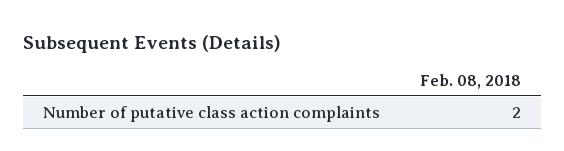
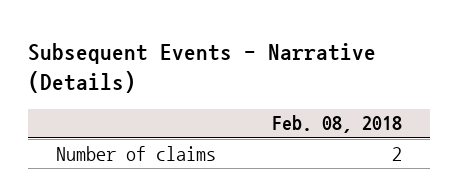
- Subsequent Events (Details)
+ Subsequent Events - Narrative (Details)
- Number of putative class action complaints | 2
+ Number of claims | 2

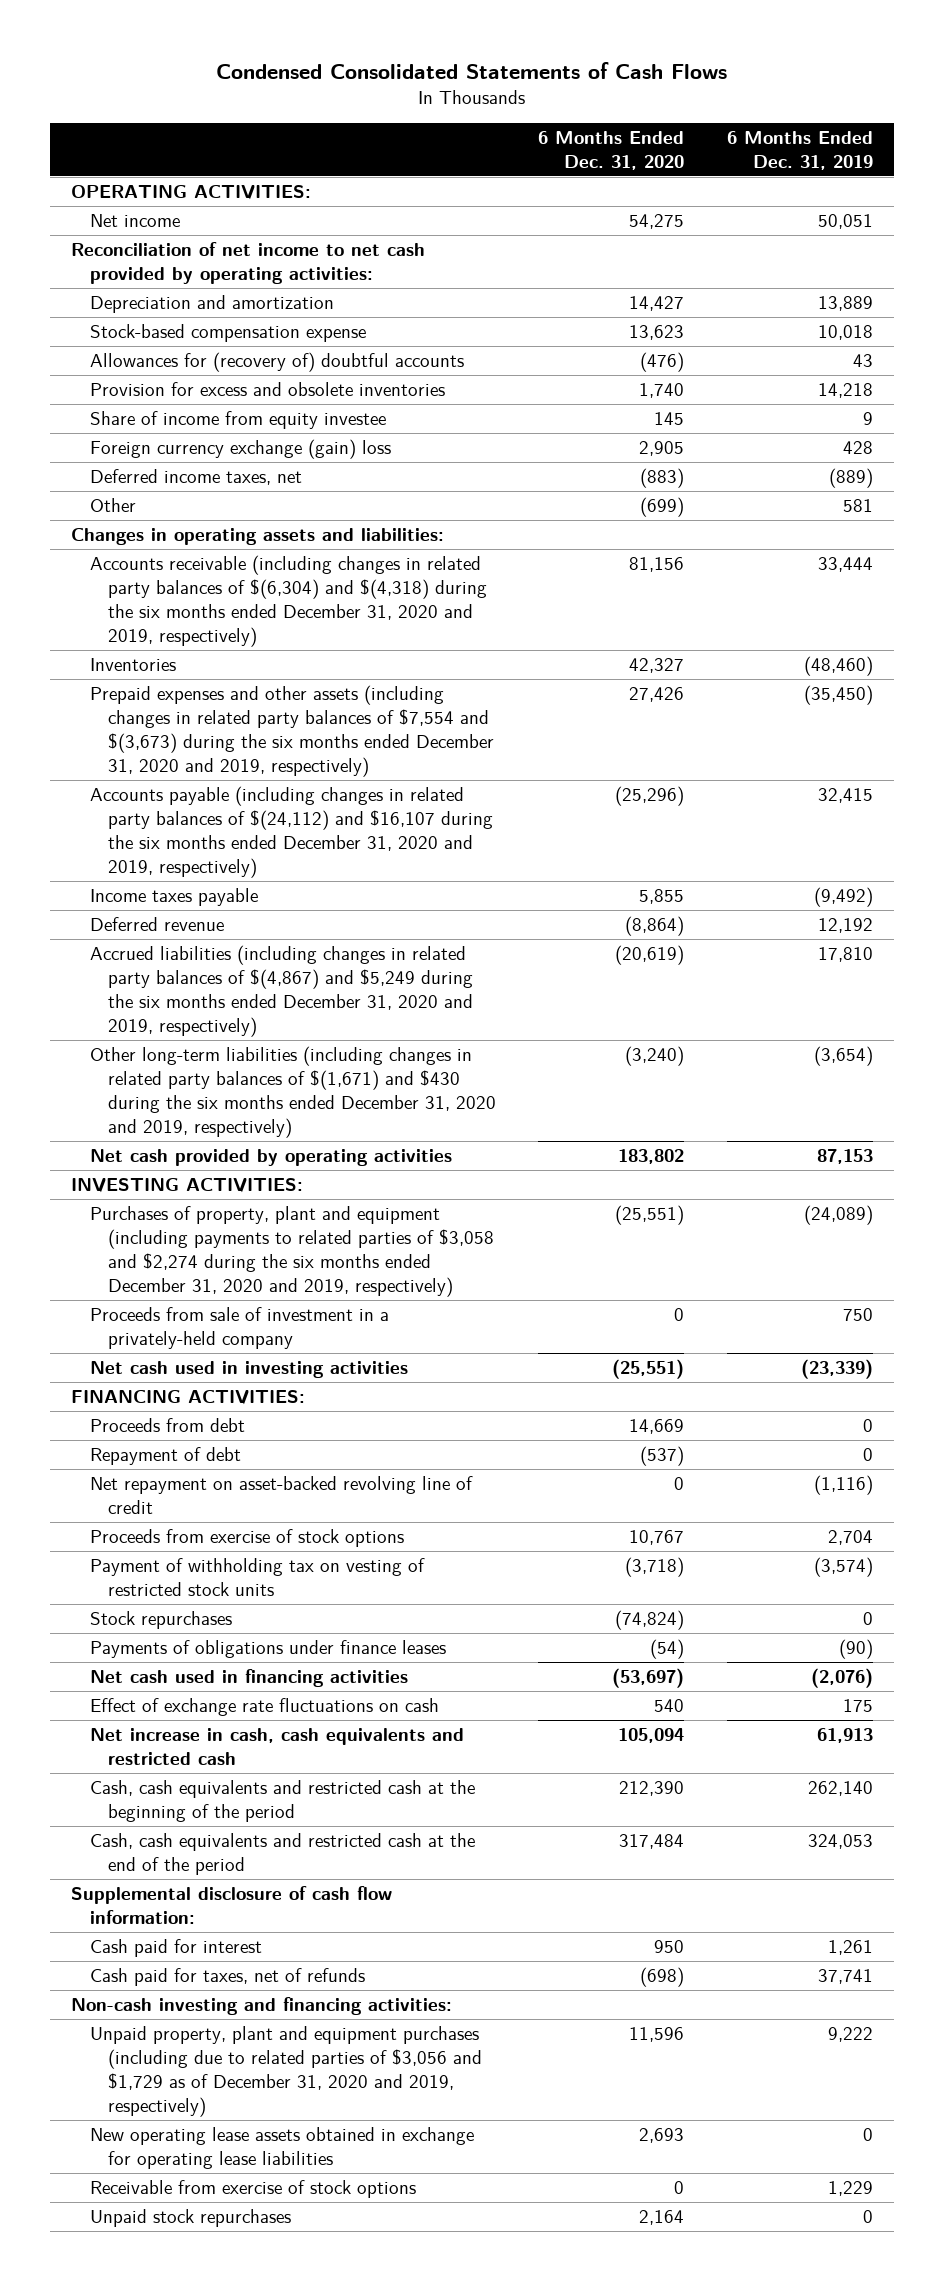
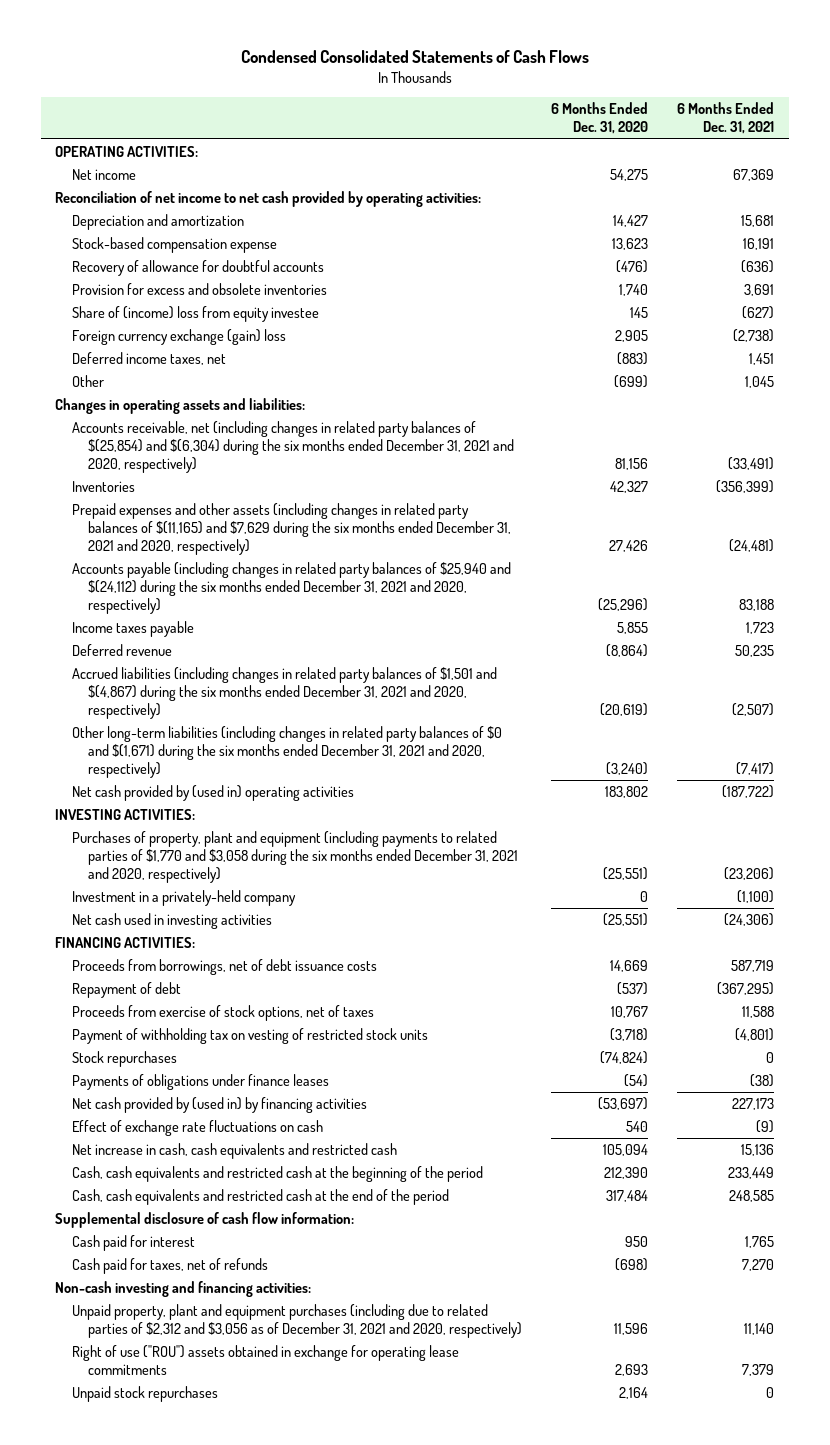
- | 6 Months Ended Dec. 31, 2020 | 6 Months Ended Dec. 31, 2019
+ | 6 Months Ended Dec. 31, 2020 | 6 Months Ended Dec. 31, 2021
- Allowances for (recovery of) doubtful accounts | (476) | 43
+ Recovery of allowance for doubtful accounts | (476) | (636)
- Share of income from equity investee | 145 | 9
+ Share of (income) loss from equity investee | 145 | (627)
- Accounts receivable (including changes in related party balances of $(6,304) and $(4,318) during the six months ended December 31, 2020 and 2019, respectively) | 81,156 | 33,444
+ Accounts receivable, net (including changes in related party balances of $(25,854) and $(6,304) during the six months ended December 31, 2021 and 2020, respectively) | 81,156 | (33,491)
- Prepaid expenses and other assets (including changes in related party balances of $7,554 and $(3,673) during the six months ended December 31, 2020 and 2019, respectively) | 27,426 | (35,450)
- Accounts payable (including changes in related party balances of $(24,112) and $16,107 during the six months ended December 31, 2020 and 2019, respectively) | (25,296) | 32,415
+ Prepaid expenses and other assets (including changes in related party balances of $(11,165) and $7,629 during the six months ended December 31, 2021 and 2020, respectively) | 27,426 | (24,481)
+ Accounts payable (including changes in related party balances of $25,940 and $(24,112) during the six months ended December 31, 2021 and 2020, respectively) | (25,296) | 83,188
- Accrued liabilities (including changes in related party balances of $(4,867) and $5,249 during the six months ended December 31, 2020 and 2019, respectively) | (20,619) | 17,810
- Other long-term liabilities (including changes in related party balances of $(1,671) and $430 during the six months ended December 31, 2020 and 2019, respectively) | (3,240) | (3,654)
- Net cash provided by operating activities | 183,802 | 87,153
+ Accrued liabilities (including changes in related party balances of $1,501 and $(4,867) during the six months ended December 31, 2021 and 2020, respectively) | (20,619) | (2,507)
+ Other long-term liabilities (including changes in related party balances of $0 and $(1,671) during the six months ended December 31, 2021 and 2020, respectively) | (3,240) | (7,417)
+ Net cash provided by (used in) operating activities | 183,802 | (187,722)
- Purchases of property, plant and equipment (including payments to related parties of $3,058 and $2,274 during the six months ended December 31, 2020 and 2019, respectively) | (25,551) | (24,089)
- Proceeds from sale of investment in a privately-held company | 0 | 750
+ Purchases of property, plant and equipment (including payments to related parties of $1,770 and $3,058 during the six months ended December 31, 2021 and 2020, respectively) | (25,551) | (23,206)
+ Investment in a privately-held company | 0 | (1,100)
- Proceeds from debt | 14,669 | 0
+ Proceeds from borrowings, net of debt issuance costs | 14,669 | 587,719
- Net repayment on asset-backed revolving line of credit | 0 | (1,116)
- Proceeds from exercise of stock options | 10,767 | 2,704
+ Proceeds from exercise of stock options, net of taxes | 10,767 | 11,588
- Net cash used in financing activities | (53,697) | (2,076)
+ Net cash provided by (used in) by financing activities | (53,697) | 227,173
- Unpaid property, plant and equipment purchases (including due to related parties of $3,056 and $1,729 as of December 31, 2020 and 2019, respectively) | 11,596 | 9,222
- New operating lease assets obtained in exchange for operating lease liabilities | 2,693 | 0
- Receivable from exercise of stock options | 0 | 1,229
+ Unpaid property, plant and equipment purchases (including due to related parties of $2,312 and $3,056 as of December 31, 2021 and 2020, respectively) | 11,596 | 11,140
+ Right of use ("ROU") assets obtained in exchange for operating lease commitments | 2,693 | 7,379

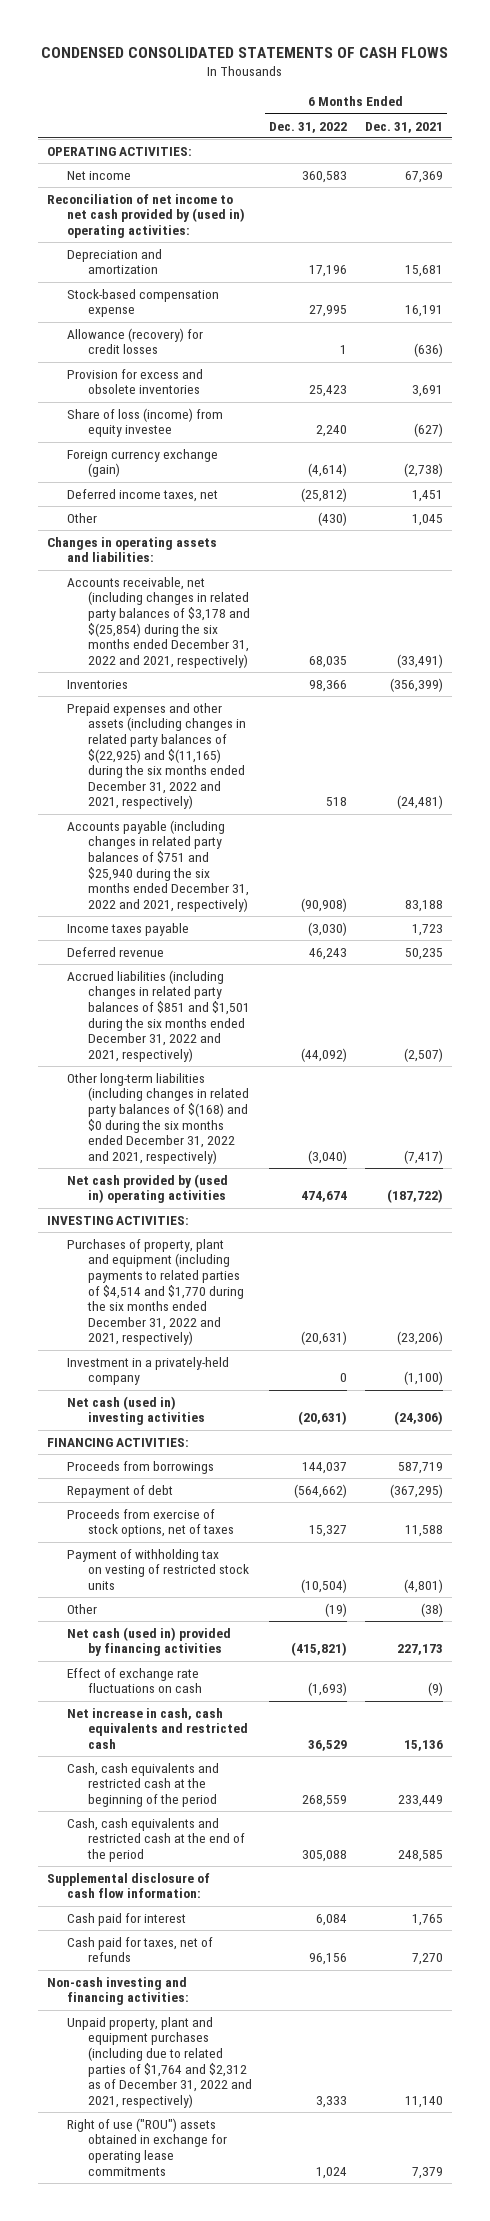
- Condensed Consolidated Statements of Cash Flows
+ CONDENSED CONSOLIDATED STATEMENTS OF CASH FLOWS
- | 6 Months Ended Dec. 31, 2020 | 6 Months Ended Dec. 31, 2021
+ | 6 Months Ended Dec. 31, 2022 | 6 Months Ended Dec. 31, 2021
- Reconciliation of net income to net cash provided by operating activities:
+ Reconciliation of net income to net cash provided by (used in) operating activities:
- Recovery of allowance for doubtful accounts | (476) | (636)
+ Allowance (recovery) for credit losses | 1 | (636)
- Share of (income) loss from equity investee | 145 | (627)
- Foreign currency exchange (gain) loss | 2,905 | (2,738)
+ Share of loss (income) from equity investee | 2,240 | (627)
+ Foreign currency exchange (gain) | (4,614) | (2,738)
- Accounts receivable, net (including changes in related party balances of $(25,854) and $(6,304) during the six months ended December 31, 2021 and 2020, respectively) | 81,156 | (33,491)
+ Accounts receivable, net (including changes in related party balances of $3,178 and $(25,854) during the six months ended December 31, 2022 and 2021, respectively) | 68,035 | (33,491)
- Prepaid expenses and other assets (including changes in related party balances of $(11,165) and $7,629 during the six months ended December 31, 2021 and 2020, respectively) | 27,426 | (24,481)
- Accounts payable (including changes in related party balances of $25,940 and $(24,112) during the six months ended December 31, 2021 and 2020, respectively) | (25,296) | 83,188
+ Prepaid expenses and other assets (including changes in related party balances of $(22,925) and $(11,165) during the six months ended December 31, 2022 and 2021, respectively) | 518 | (24,481)
+ Accounts payable (including changes in related party balances of $751 and $25,940 during the six months ended December 31, 2022 and 2021, respectively) | (90,908) | 83,188
- Accrued liabilities (including changes in related party balances of $1,501 and $(4,867) during the six months ended December 31, 2021 and 2020, respectively) | (20,619) | (2,507)
- Other long-term liabilities (including changes in related party balances of $0 and $(1,671) during the six months ended December 31, 2021 and 2020, respectively) | (3,240) | (7,417)
+ Accrued liabilities (including changes in related party balances of $851 and $1,501 during the six months ended December 31, 2022 and 2021, respectively) | (44,092) | (2,507)
+ Other long-term liabilities (including changes in related party balances of $(168) and $0 during the six months ended December 31, 2022 and 2021, respectively) | (3,040) | (7,417)
- Purchases of property, plant and equipment (including payments to related parties of $1,770 and $3,058 during the six months ended December 31, 2021 and 2020, respectively) | (25,551) | (23,206)
+ Purchases of property, plant and equipment (including payments to related parties of $4,514 and $1,770 during the six months ended December 31, 2022 and 2021, respectively) | (20,631) | (23,206)
- Net cash used in investing activities | (25,551) | (24,306)
+ Net cash (used in) investing activities | (20,631) | (24,306)
- Proceeds from borrowings, net of debt issuance costs | 14,669 | 587,719
+ Proceeds from borrowings | 144,037 | 587,719
- Stock repurchases | (74,824) | 0
- Payments of obligations under finance leases | (54) | (38)
- Net cash provided by (used in) by financing activities | (53,697) | 227,173
+ Other | (19) | (38)
+ Net cash (used in) provided by financing activities | (415,821) | 227,173
- Unpaid property, plant and equipment purchases (including due to related parties of $2,312 and $3,056 as of December 31, 2021 and 2020, respectively) | 11,596 | 11,140
+ Unpaid property, plant and equipment purchases (including due to related parties of $1,764 and $2,312 as of December 31, 2022 and 2021, respectively) | 3,333 | 11,140
- Unpaid stock repurchases | 2,164 | 0

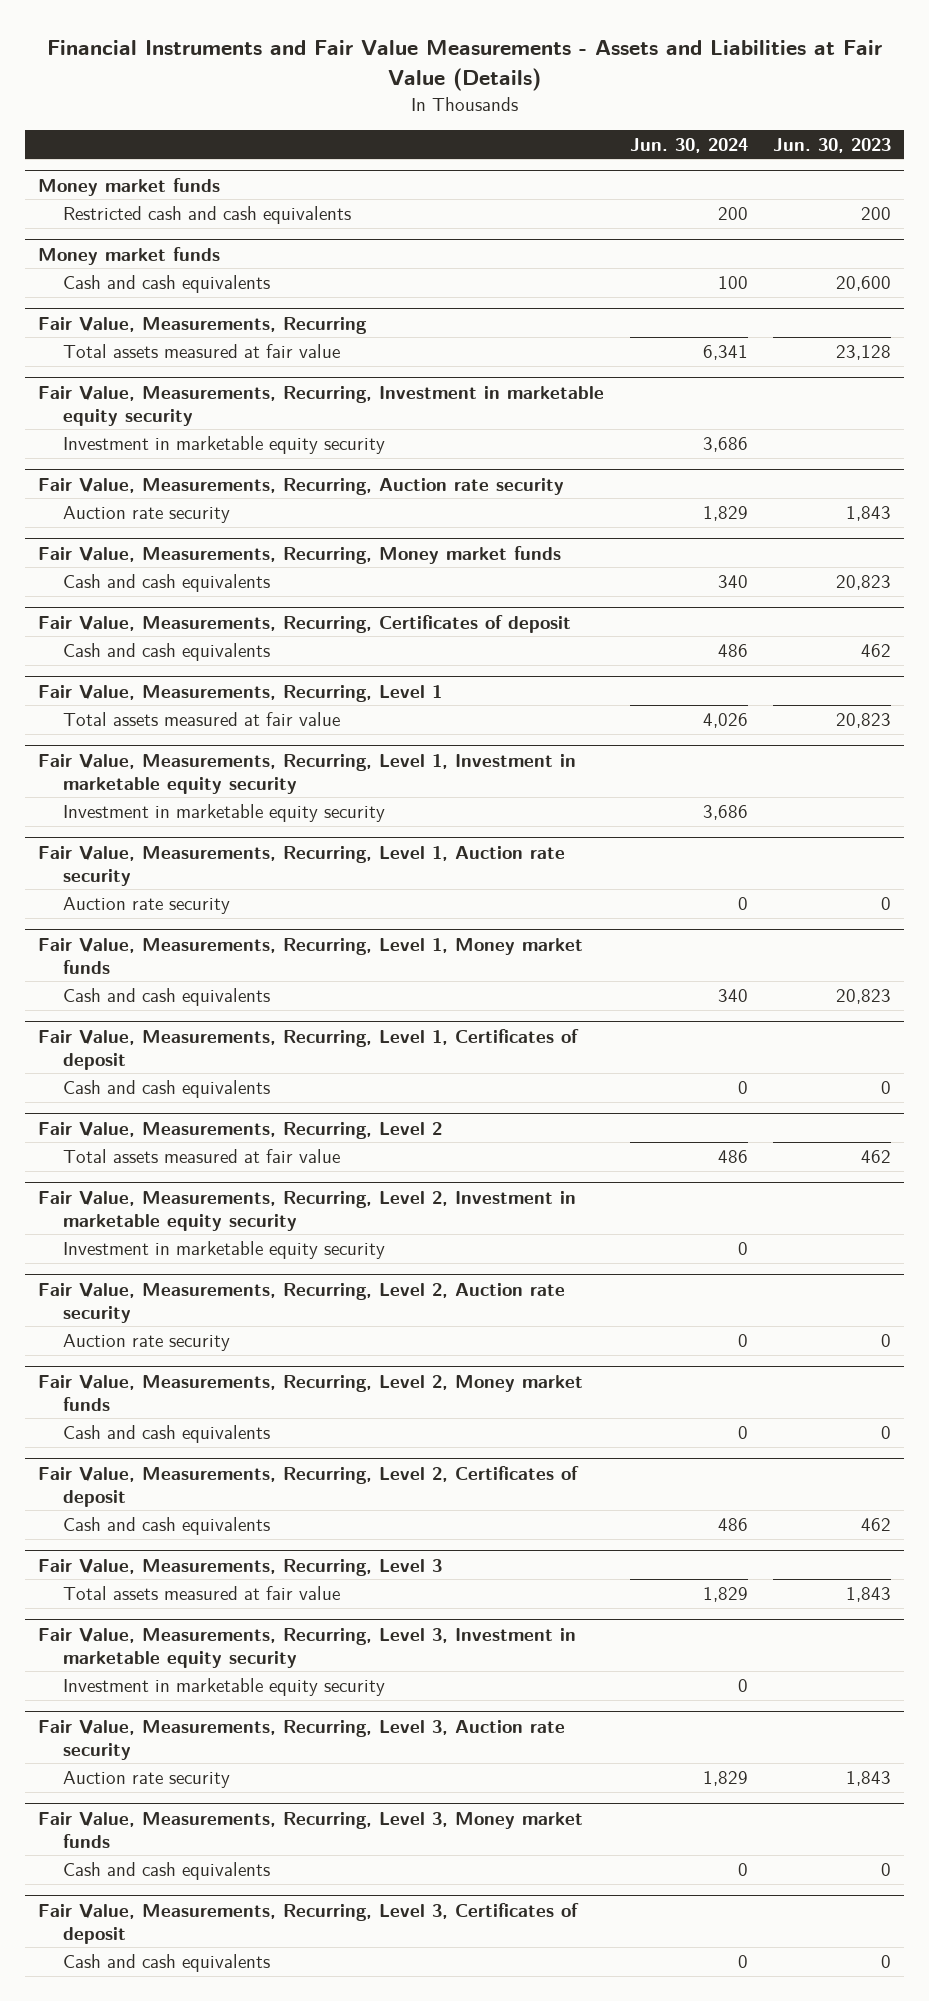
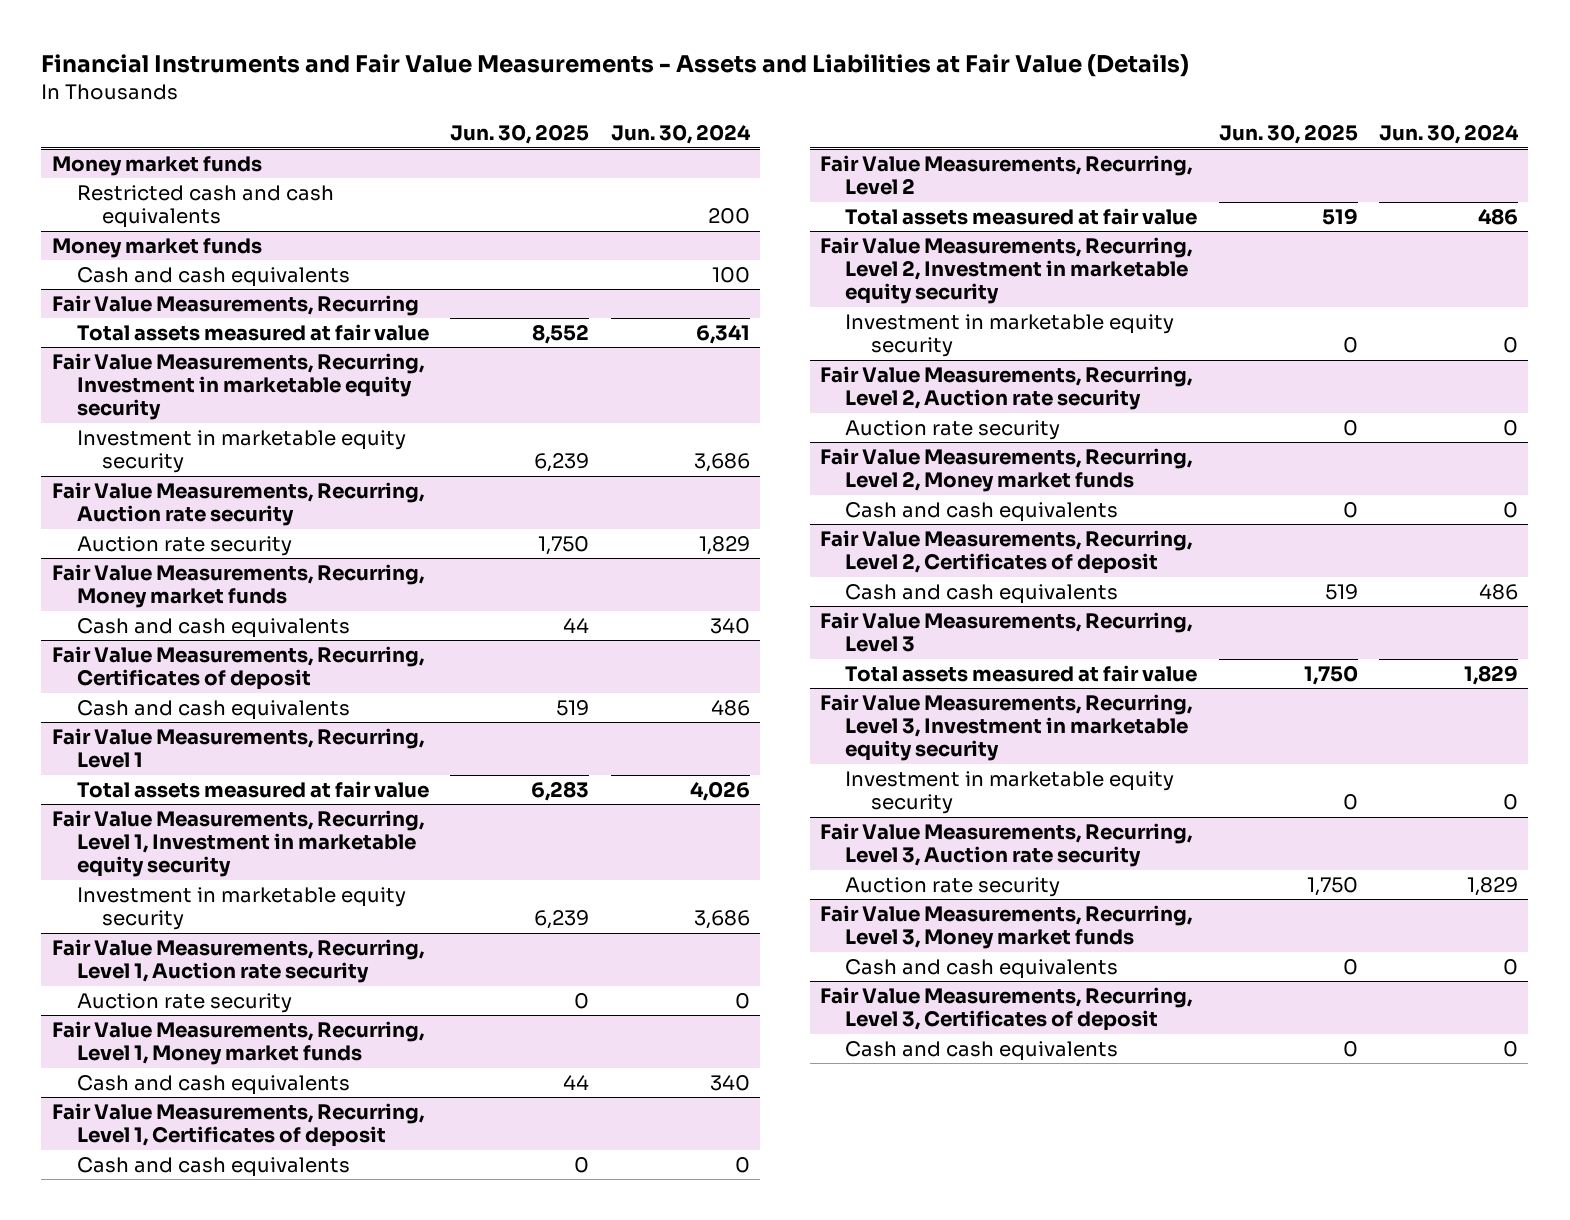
- | Jun. 30, 2024 | Jun. 30, 2023
+ | Jun. 30, 2025 | Jun. 30, 2024
- Fair Value, Measurements, Recurring
+ Fair Value Measurements, Recurring
- Fair Value, Measurements, Recurring, Investment in marketable equity security
+ Fair Value Measurements, Recurring, Investment in marketable equity security
- Fair Value, Measurements, Recurring, Auction rate security
+ Fair Value Measurements, Recurring, Auction rate security
- Fair Value, Measurements, Recurring, Money market funds
+ Fair Value Measurements, Recurring, Money market funds
- Fair Value, Measurements, Recurring, Certificates of deposit
+ Fair Value Measurements, Recurring, Certificates of deposit
- Fair Value, Measurements, Recurring, Level 1
+ Fair Value Measurements, Recurring, Level 1
- Fair Value, Measurements, Recurring, Level 1, Investment in marketable equity security
+ Fair Value Measurements, Recurring, Level 1, Investment in marketable equity security
- Fair Value, Measurements, Recurring, Level 1, Auction rate security
+ Fair Value Measurements, Recurring, Level 1, Auction rate security
- Fair Value, Measurements, Recurring, Level 1, Money market funds
+ Fair Value Measurements, Recurring, Level 1, Money market funds
- Fair Value, Measurements, Recurring, Level 1, Certificates of deposit
+ Fair Value Measurements, Recurring, Level 1, Certificates of deposit
- Fair Value, Measurements, Recurring, Level 2
+ Fair Value Measurements, Recurring, Level 2
- Fair Value, Measurements, Recurring, Level 2, Investment in marketable equity security
+ Fair Value Measurements, Recurring, Level 2, Investment in marketable equity security
- Fair Value, Measurements, Recurring, Level 2, Auction rate security
+ Fair Value Measurements, Recurring, Level 2, Auction rate security
- Fair Value, Measurements, Recurring, Level 2, Money market funds
+ Fair Value Measurements, Recurring, Level 2, Money market funds
- Fair Value, Measurements, Recurring, Level 2, Certificates of deposit
+ Fair Value Measurements, Recurring, Level 2, Certificates of deposit
- Fair Value, Measurements, Recurring, Level 3
+ Fair Value Measurements, Recurring, Level 3
- Fair Value, Measurements, Recurring, Level 3, Investment in marketable equity security
+ Fair Value Measurements, Recurring, Level 3, Investment in marketable equity security
- Fair Value, Measurements, Recurring, Level 3, Auction rate security
+ Fair Value Measurements, Recurring, Level 3, Auction rate security
- Fair Value, Measurements, Recurring, Level 3, Money market funds
+ Fair Value Measurements, Recurring, Level 3, Money market funds
- Fair Value, Measurements, Recurring, Level 3, Certificates of deposit
+ Fair Value Measurements, Recurring, Level 3, Certificates of deposit

